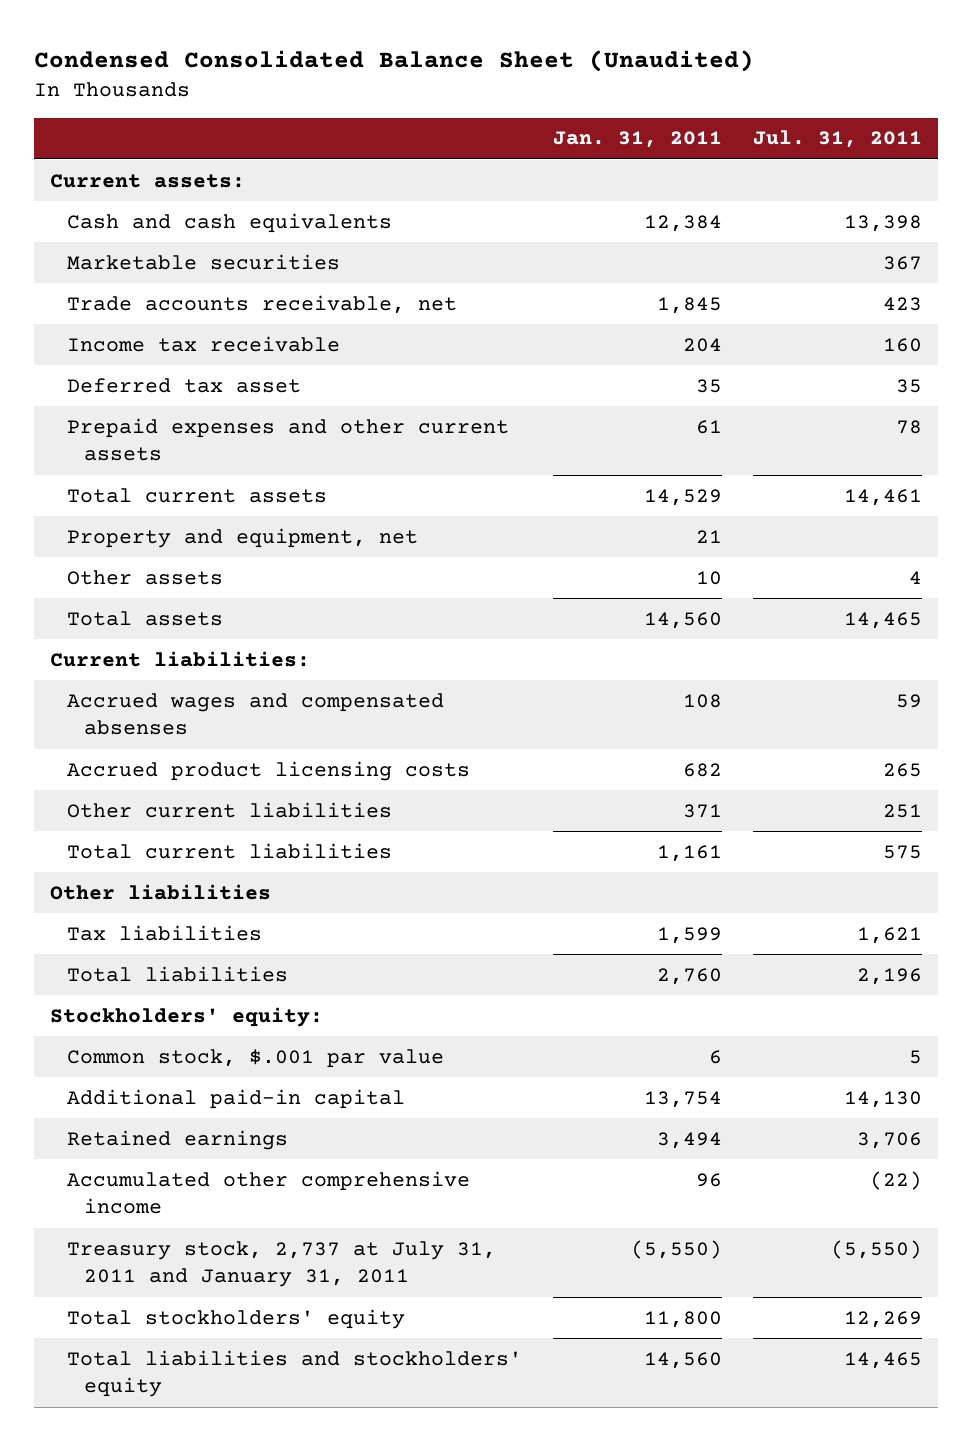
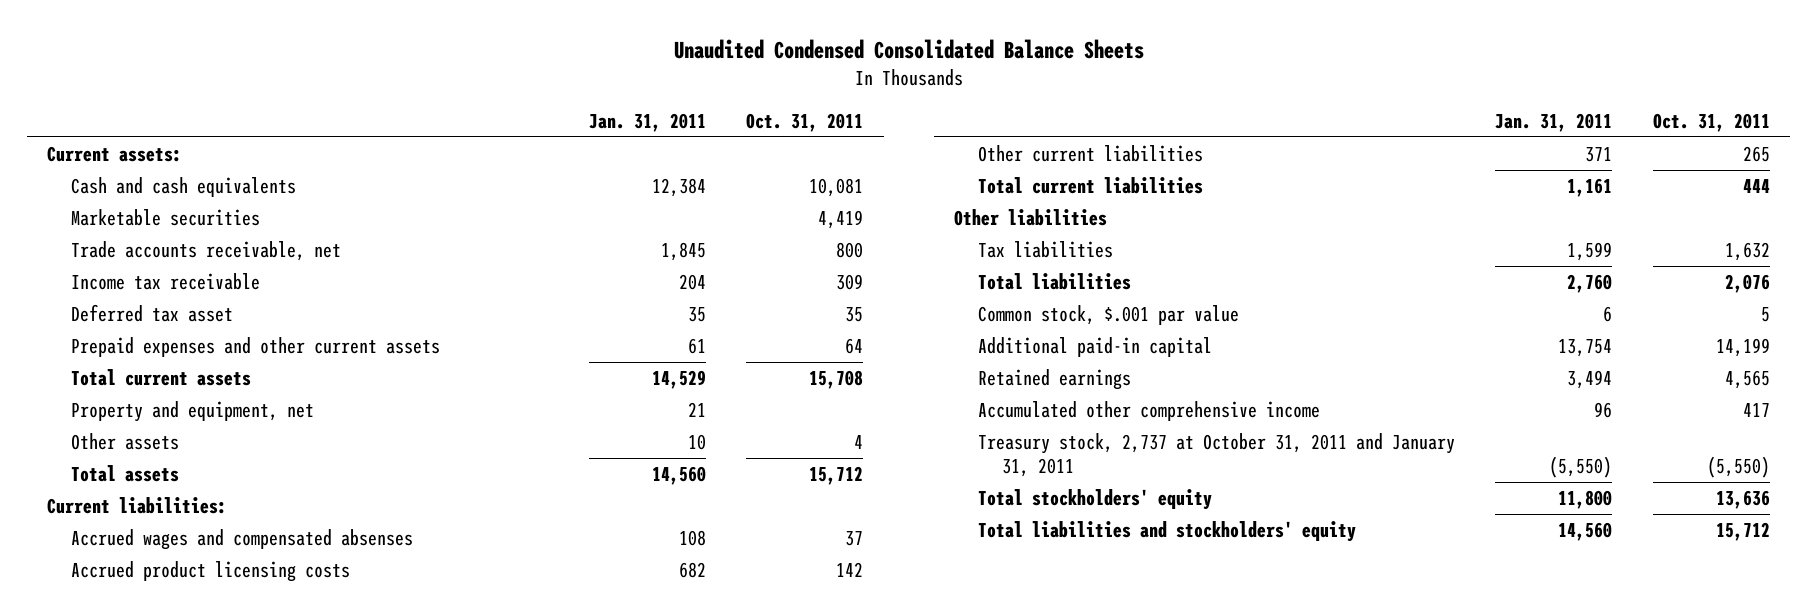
- Condensed Consolidated Balance Sheet (Unaudited)
+ Unaudited Condensed Consolidated Balance Sheets
- | Jan. 31, 2011 | Jul. 31, 2011
+ | Jan. 31, 2011 | Oct. 31, 2011
- Stockholders' equity:
- Treasury stock, 2,737 at July 31, 2011 and January 31, 2011 | (5,550) | (5,550)
+ Treasury stock, 2,737 at October 31, 2011 and January 31, 2011 | (5,550) | (5,550)

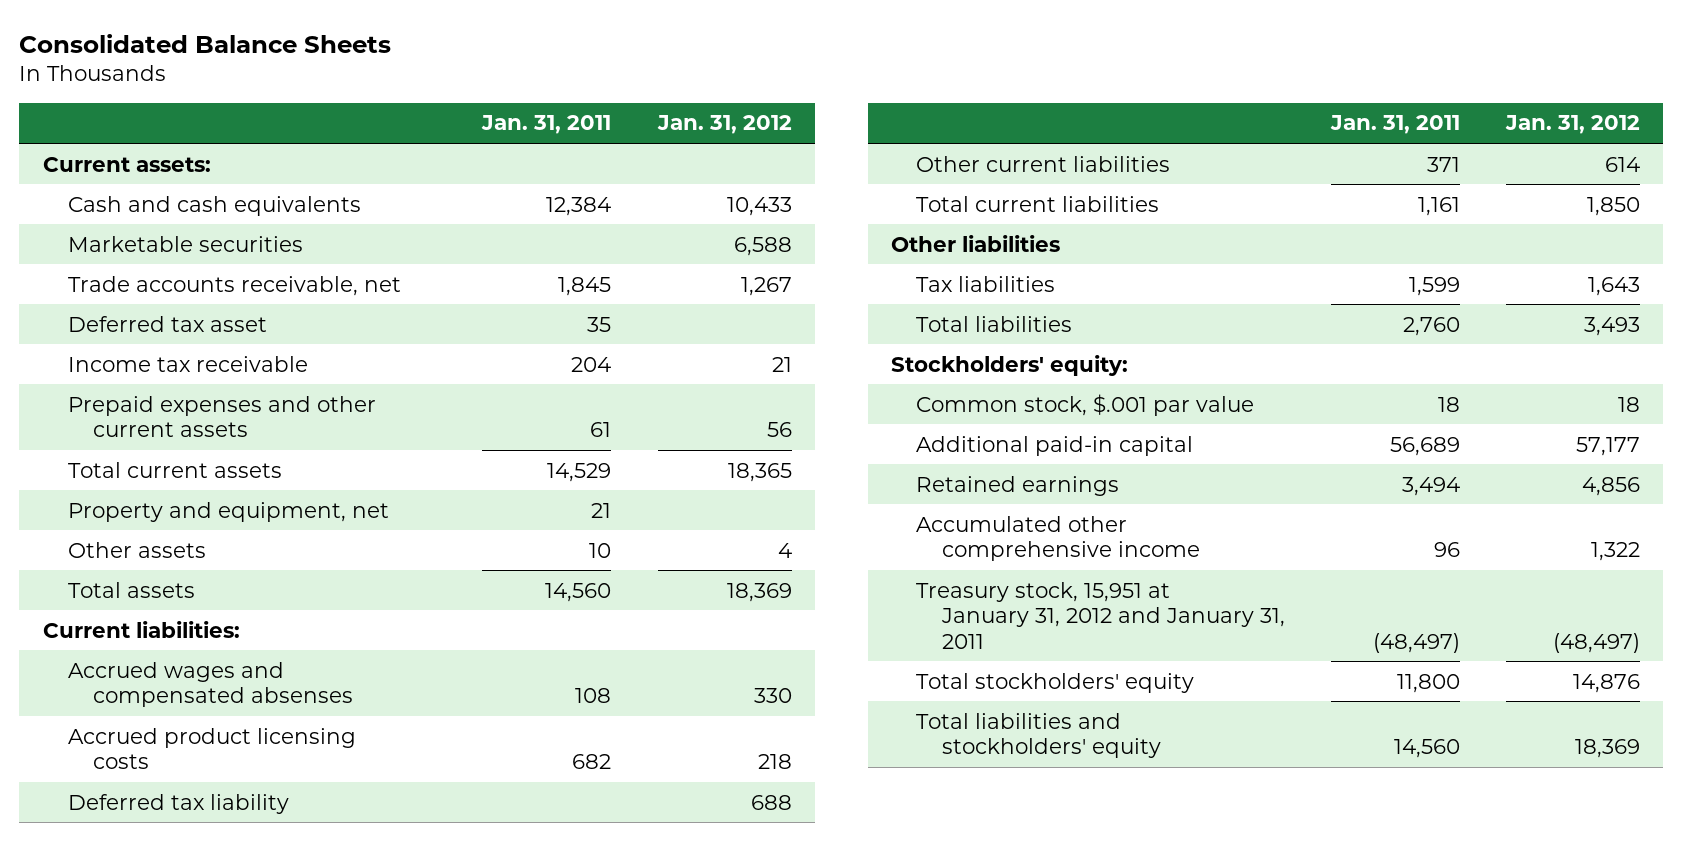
- Unaudited Condensed Consolidated Balance Sheets
+ Consolidated Balance Sheets
- | Jan. 31, 2011 | Oct. 31, 2011
+ | Jan. 31, 2011 | Jan. 31, 2012
moved down: Income tax receivable | 204 | 21
+ Deferred tax liability | | 688
- Common stock, $.001 par value | 6 | 5
- Additional paid-in capital | 13,754 | 14,199
+ Stockholders' equity:
+ Common stock, $.001 par value | 18 | 18
+ Additional paid-in capital | 56,689 | 57,177
- Treasury stock, 2,737 at October 31, 2011 and January 31, 2011 | (5,550) | (5,550)
+ Treasury stock, 15,951 at January 31, 2012 and January 31, 2011 | (48,497) | (48,497)

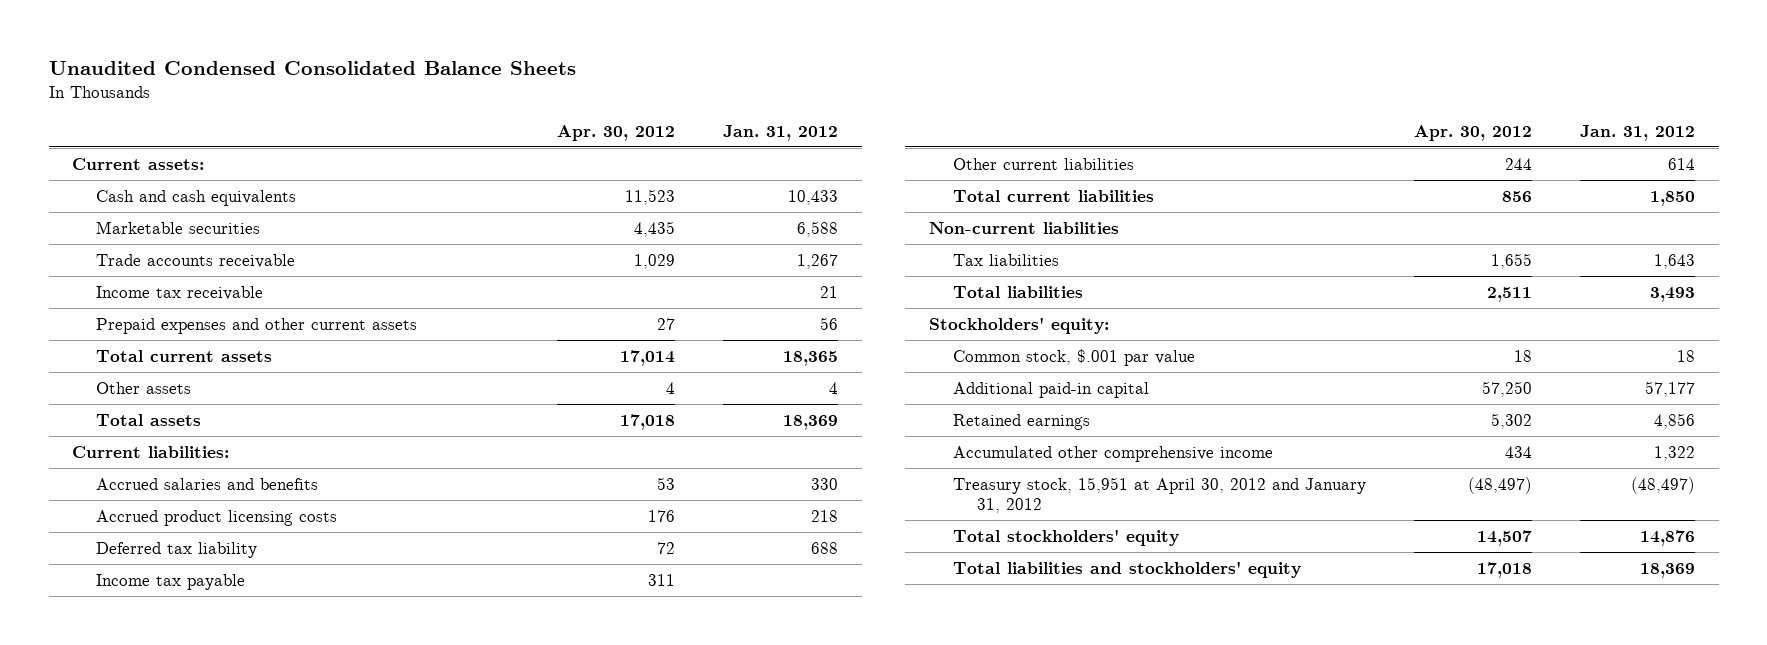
- Consolidated Balance Sheets
+ Unaudited Condensed Consolidated Balance Sheets
- | Jan. 31, 2011 | Jan. 31, 2012
+ | Apr. 30, 2012 | Jan. 31, 2012
- Trade accounts receivable, net | 1,845 | 1,267
- Deferred tax asset | 35 |
+ Trade accounts receivable | 1,029 | 1,267
- Property and equipment, net | 21 |
- Accrued wages and compensated absenses | 108 | 330
+ Accrued salaries and benefits | 53 | 330
+ Income tax payable | 311 |
- Other liabilities
+ Non-current liabilities
- Treasury stock, 15,951 at January 31, 2012 and January 31, 2011 | (48,497) | (48,497)
+ Treasury stock, 15,951 at April 30, 2012 and January 31, 2012 | (48,497) | (48,497)

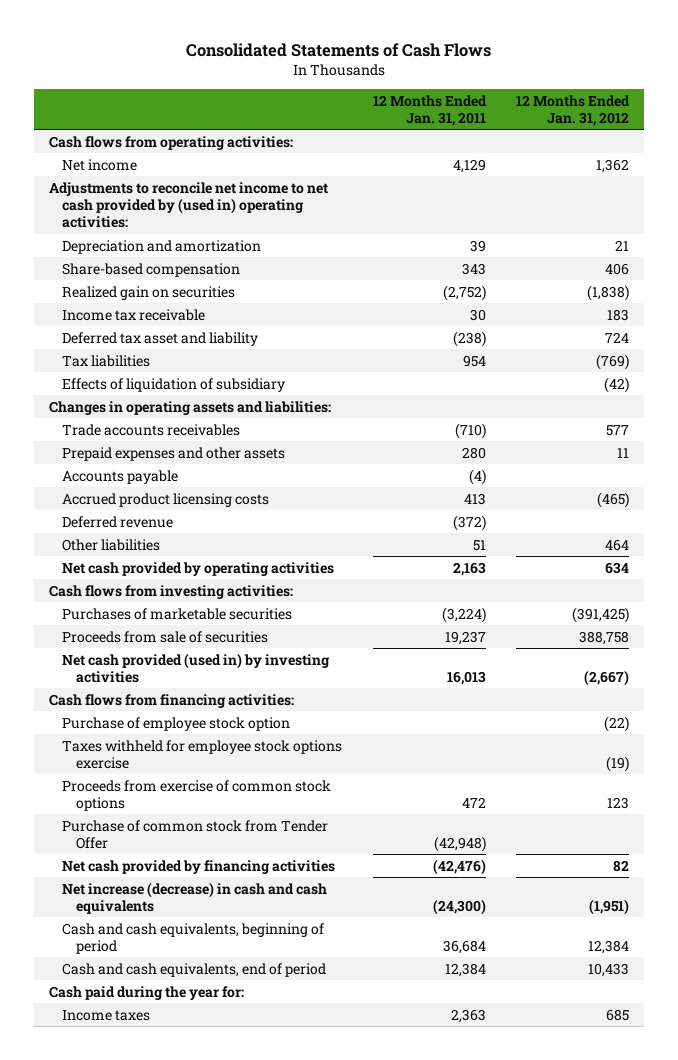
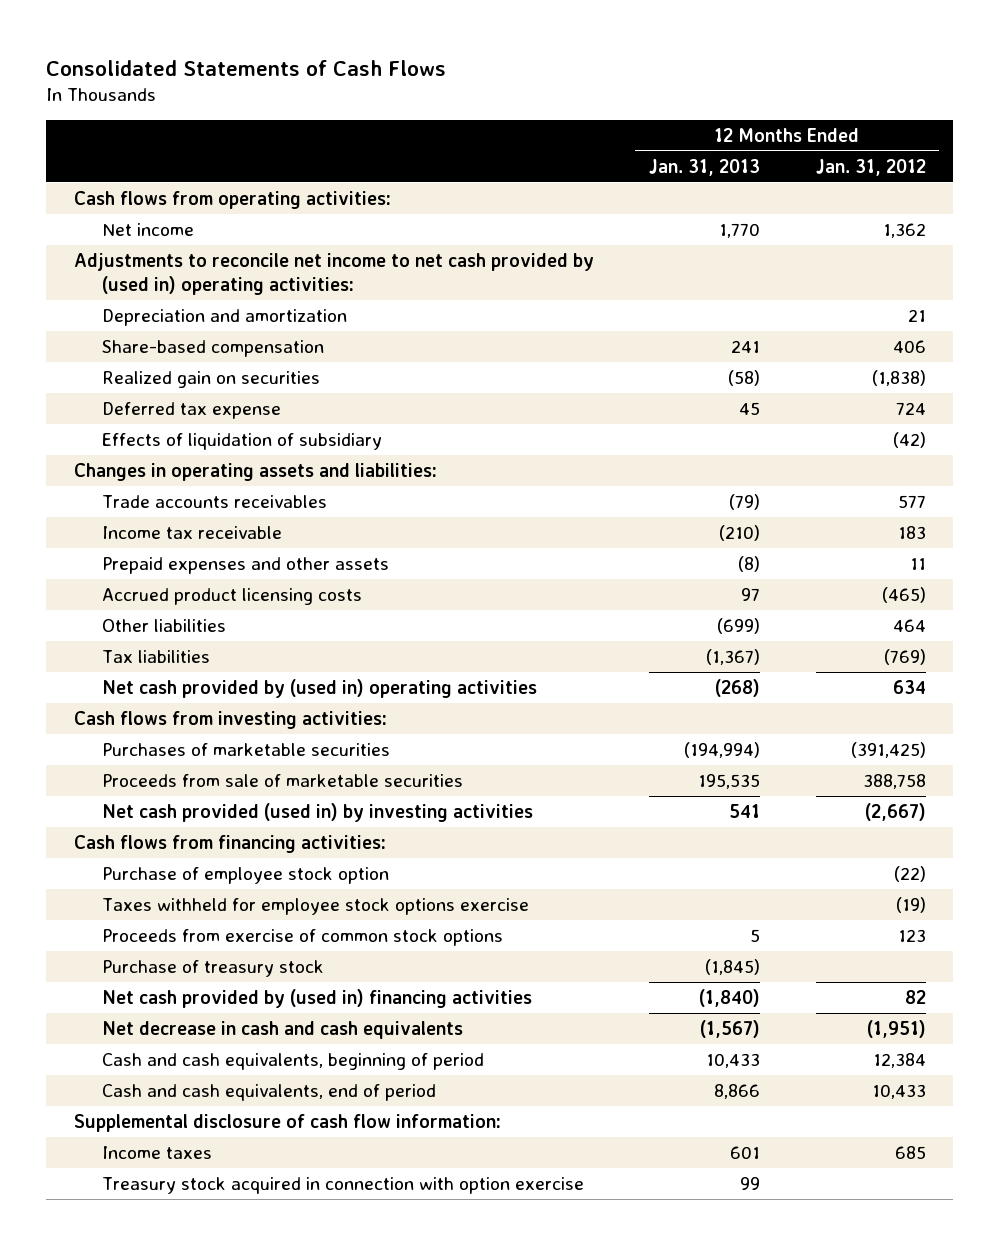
- | 12 Months Ended Jan. 31, 2011 | 12 Months Ended Jan. 31, 2012
+ | 12 Months Ended Jan. 31, 2013 | 12 Months Ended Jan. 31, 2012
- Deferred tax asset and liability | (238) | 724
+ Deferred tax expense | 45 | 724
moved down: Income tax receivable | (210) | 183
- Accounts payable | (4) |
- Deferred revenue | (372) |
- Net cash provided by operating activities | 2,163 | 634
moved down: Tax liabilities | (1,367) | (769)
+ Net cash provided by (used in) operating activities | (268) | 634
- Proceeds from sale of securities | 19,237 | 388,758
+ Proceeds from sale of marketable securities | 195,535 | 388,758
- Purchase of common stock from Tender Offer | (42,948) |
- Net cash provided by financing activities | (42,476) | 82
- Net increase (decrease) in cash and cash equivalents | (24,300) | (1,951)
+ Purchase of treasury stock | (1,845) |
+ Net cash provided by (used in) financing activities | (1,840) | 82
+ Net decrease in cash and cash equivalents | (1,567) | (1,951)
- Cash paid during the year for:
+ Supplemental disclosure of cash flow information:
+ Treasury stock acquired in connection with option exercise | 99 |

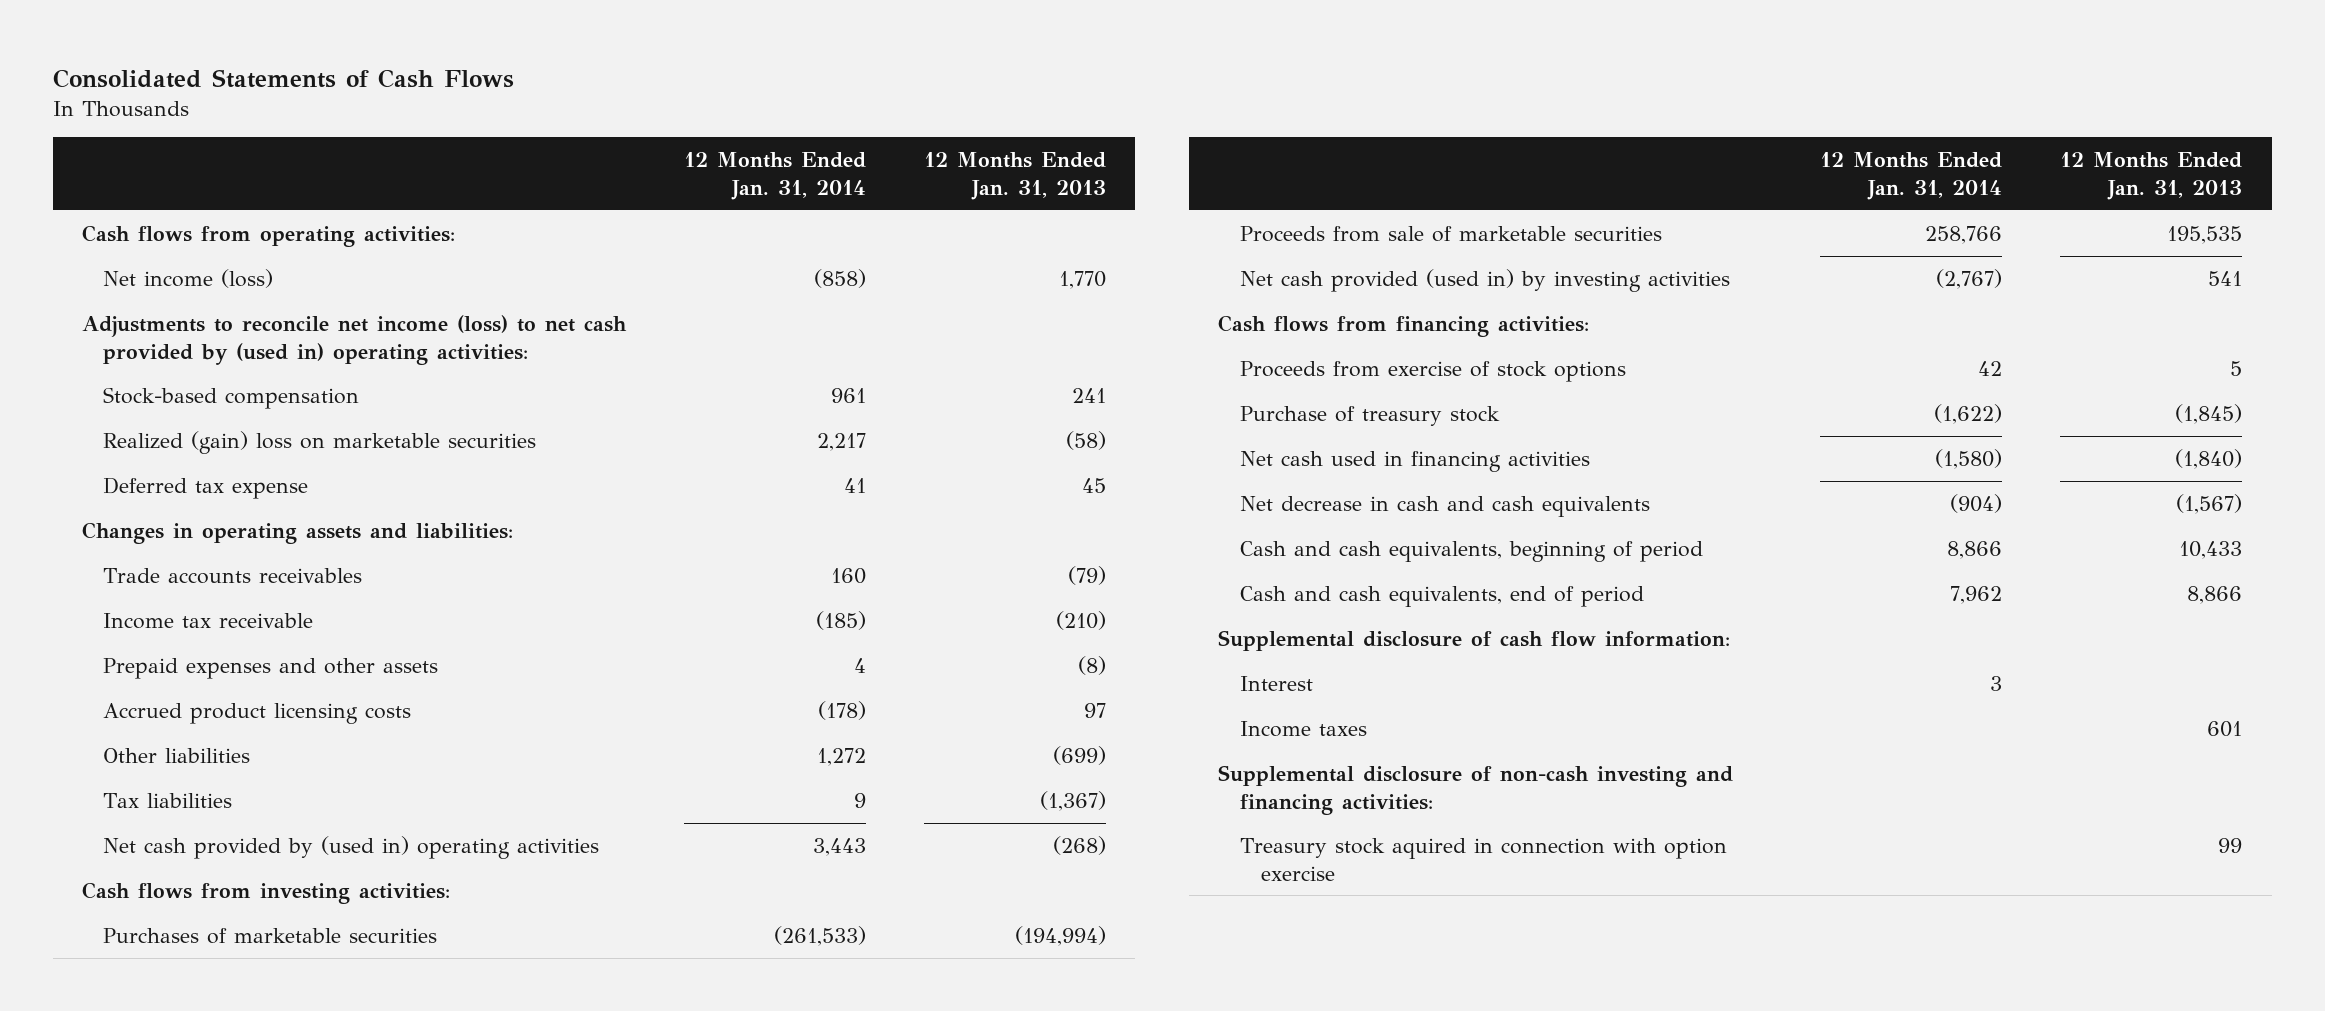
- | 12 Months Ended Jan. 31, 2013 | 12 Months Ended Jan. 31, 2012
+ | 12 Months Ended Jan. 31, 2014 | 12 Months Ended Jan. 31, 2013
- Net income | 1,770 | 1,362
- Adjustments to reconcile net income to net cash provided by (used in) operating activities:
- Depreciation and amortization | | 21
- Share-based compensation | 241 | 406
- Realized gain on securities | (58) | (1,838)
+ Net income (loss) | (858) | 1,770
+ Adjustments to reconcile net income (loss) to net cash provided by (used in) operating activities:
+ Stock-based compensation | 961 | 241
+ Realized (gain) loss on marketable securities | 2,217 | (58)
- Effects of liquidation of subsidiary | | (42)
- Purchase of employee stock option | | (22)
- Taxes withheld for employee stock options exercise | | (19)
- Proceeds from exercise of common stock options | 5 | 123
+ Proceeds from exercise of stock options | 42 | 5
- Net cash provided by (used in) financing activities | (1,840) | 82
+ Net cash used in financing activities | (1,580) | (1,840)
+ Interest | 3 |
- Treasury stock acquired in connection with option exercise | 99 |
+ Supplemental disclosure of non-cash investing and financing activities:
+ Treasury stock aquired in connection with option exercise | | 99

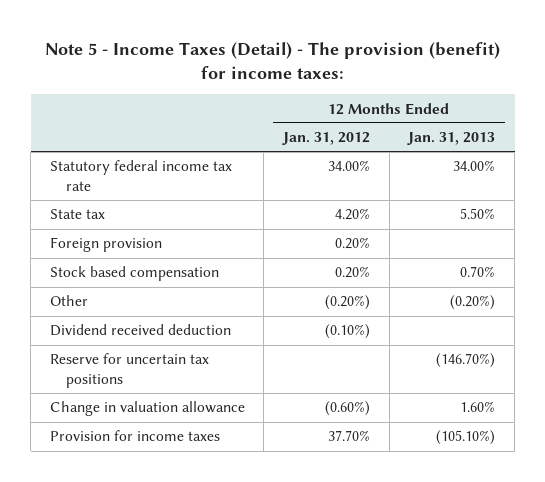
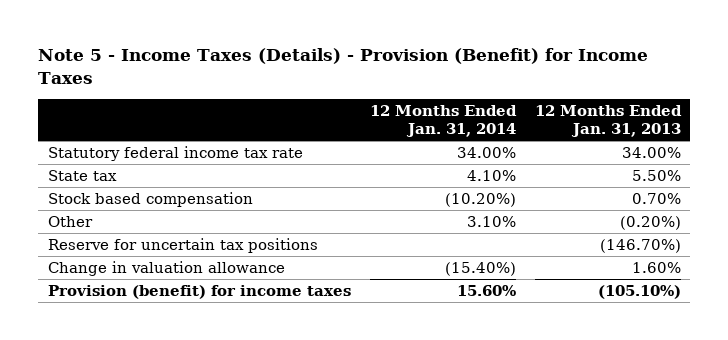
- Note 5 - Income Taxes (Detail) - The provision (benefit) for income taxes:
+ Note 5 - Income Taxes (Details) - Provision (Benefit) for Income Taxes
- | 12 Months Ended Jan. 31, 2012 | 12 Months Ended Jan. 31, 2013
+ | 12 Months Ended Jan. 31, 2014 | 12 Months Ended Jan. 31, 2013
- Foreign provision | 0.20% |
- Dividend received deduction | (0.10%) |
- Provision for income taxes | 37.70% | (105.10%)
+ Provision (benefit) for income taxes | 15.60% | (105.10%)

